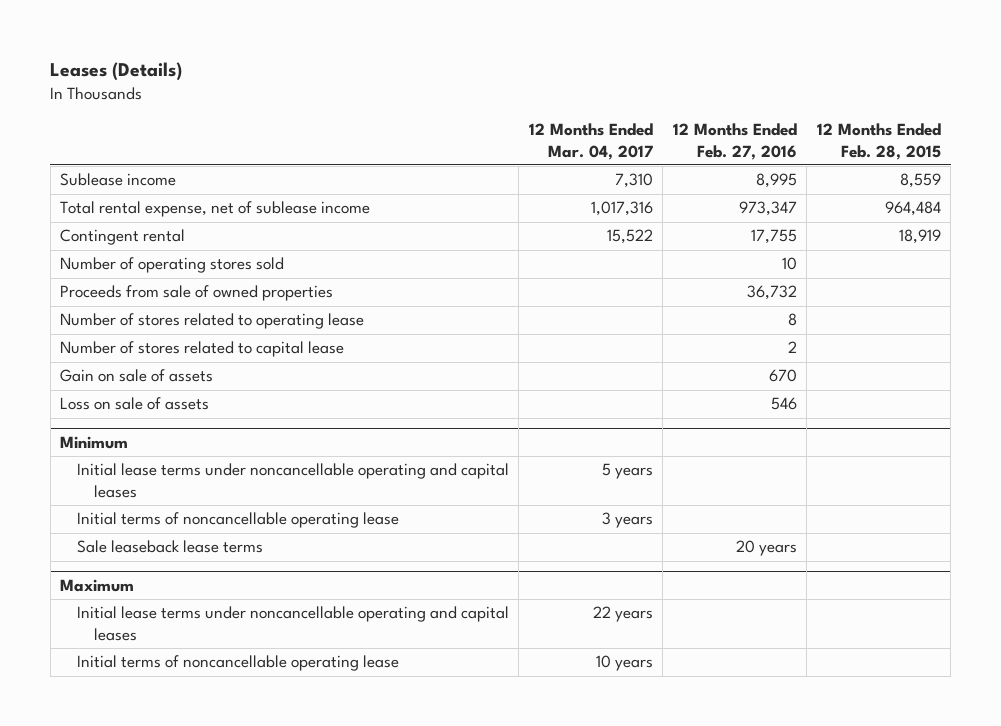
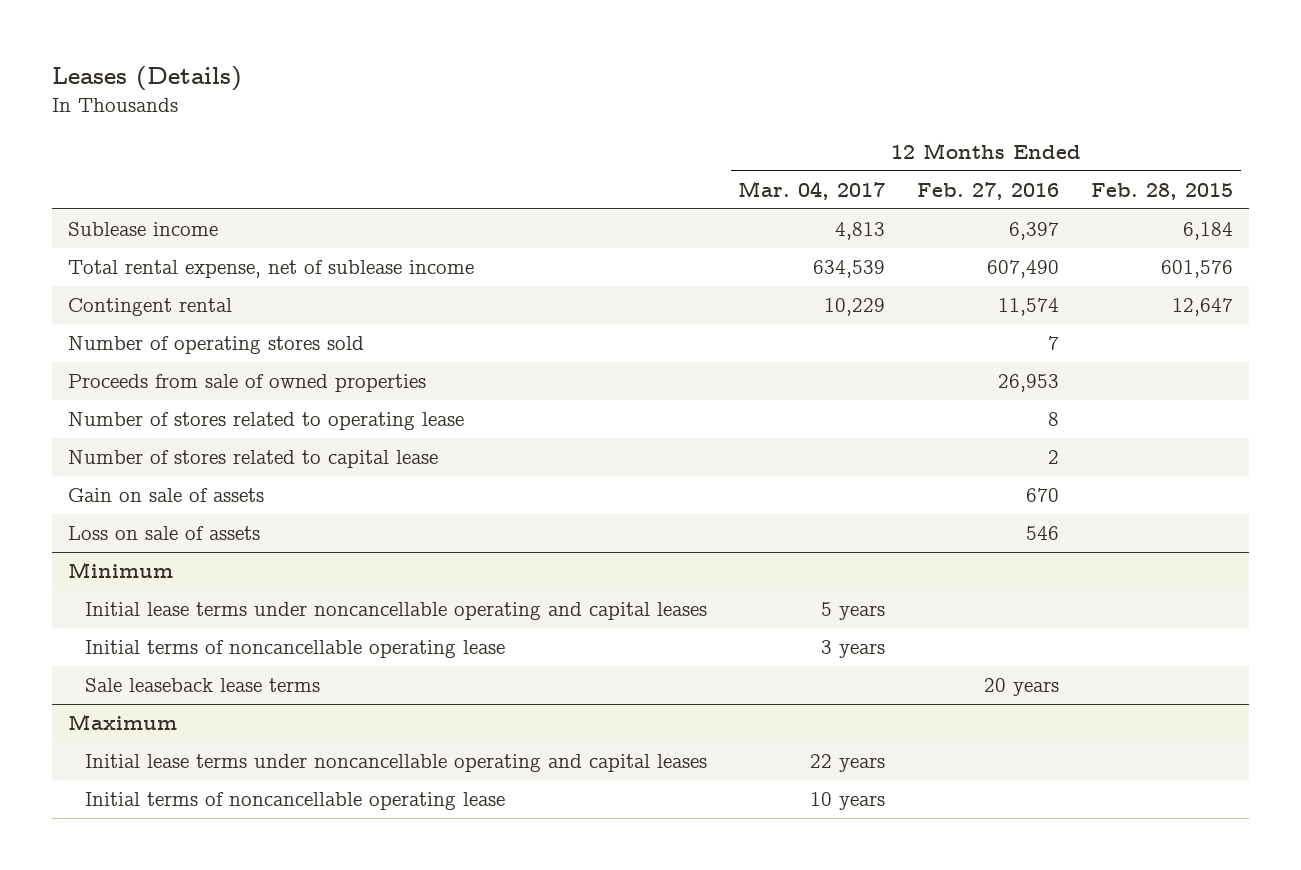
- Sublease income | 7,310 | 8,995 | 8,559
- Total rental expense, net of sublease income | 1,017,316 | 973,347 | 964,484
- Contingent rental | 15,522 | 17,755 | 18,919
- Number of operating stores sold | | 10 |
- Proceeds from sale of owned properties | | 36,732 |
+ Sublease income | 4,813 | 6,397 | 6,184
+ Total rental expense, net of sublease income | 634,539 | 607,490 | 601,576
+ Contingent rental | 10,229 | 11,574 | 12,647
+ Number of operating stores sold | | 7 |
+ Proceeds from sale of owned properties | | 26,953 |

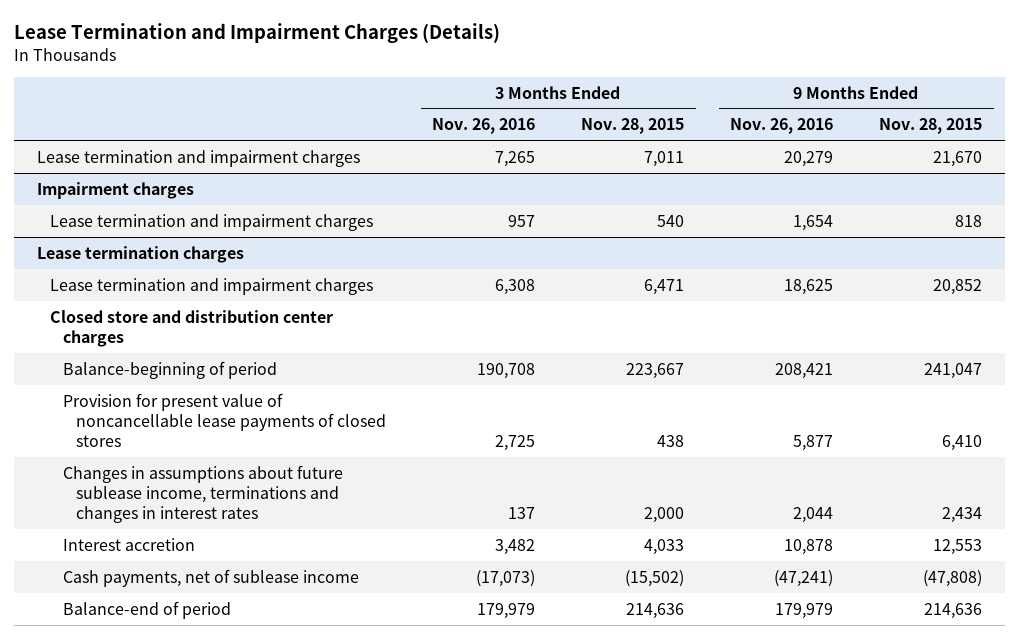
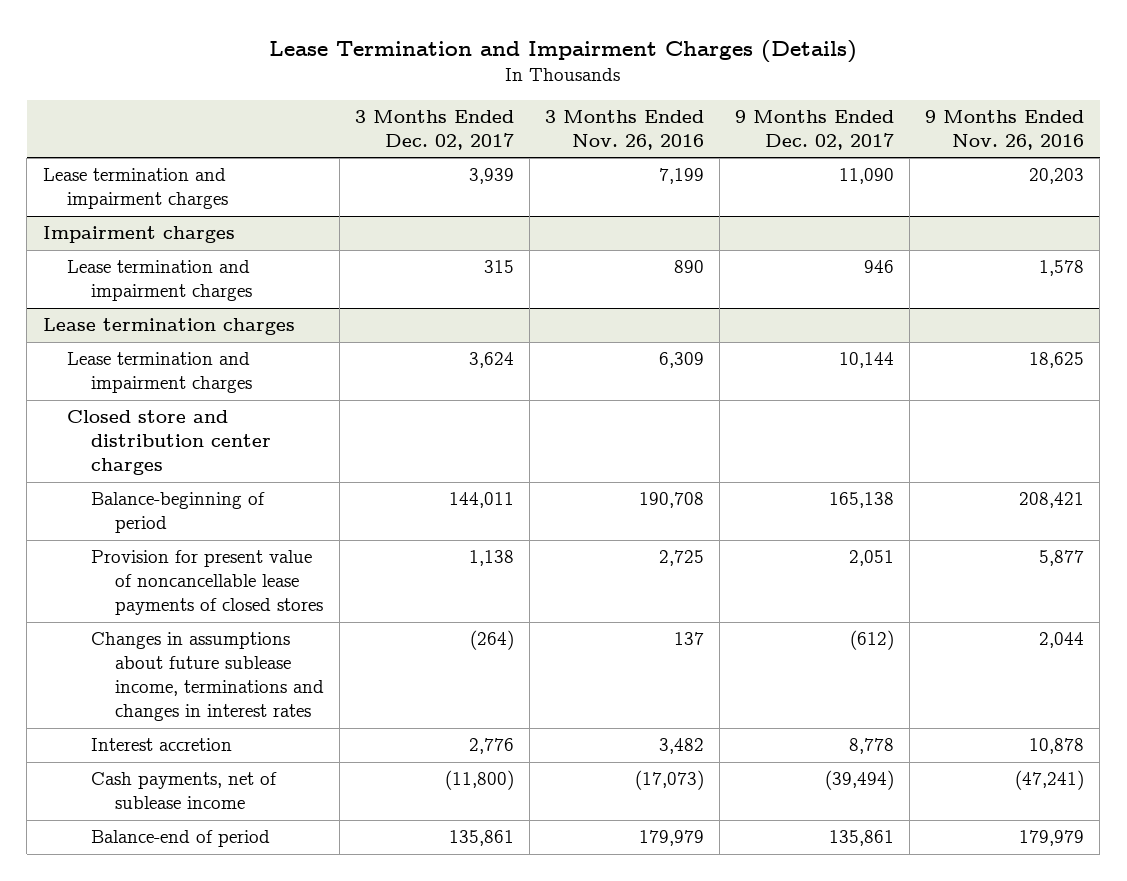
- | 3 Months Ended Nov. 26, 2016 | 3 Months Ended Nov. 28, 2015 | 9 Months Ended Nov. 26, 2016 | 9 Months Ended Nov. 28, 2015
+ | 3 Months Ended Dec. 02, 2017 | 3 Months Ended Nov. 26, 2016 | 9 Months Ended Dec. 02, 2017 | 9 Months Ended Nov. 26, 2016
- Lease termination and impairment charges | 7,265 | 7,011 | 20,279 | 21,670
+ Lease termination and impairment charges | 3,939 | 7,199 | 11,090 | 20,203
@ Impairment charges
- Lease termination and impairment charges | 957 | 540 | 1,654 | 818
+ Lease termination and impairment charges | 315 | 890 | 946 | 1,578
@ Lease termination charges
- Lease termination and impairment charges | 6,308 | 6,471 | 18,625 | 20,852
+ Lease termination and impairment charges | 3,624 | 6,309 | 10,144 | 18,625

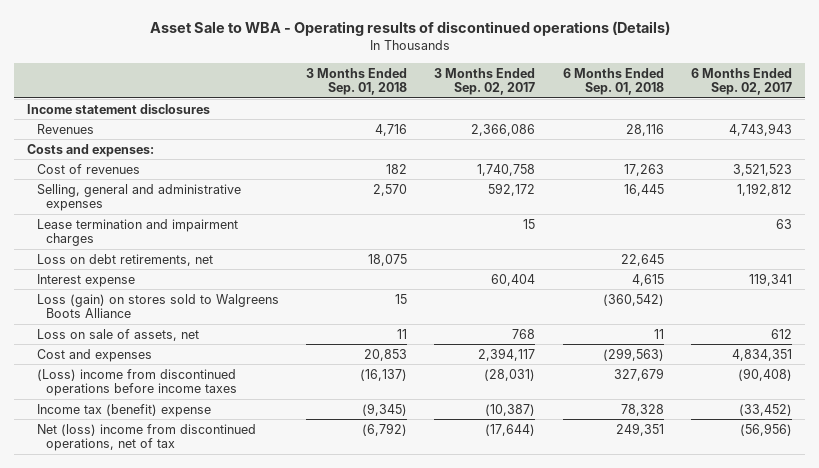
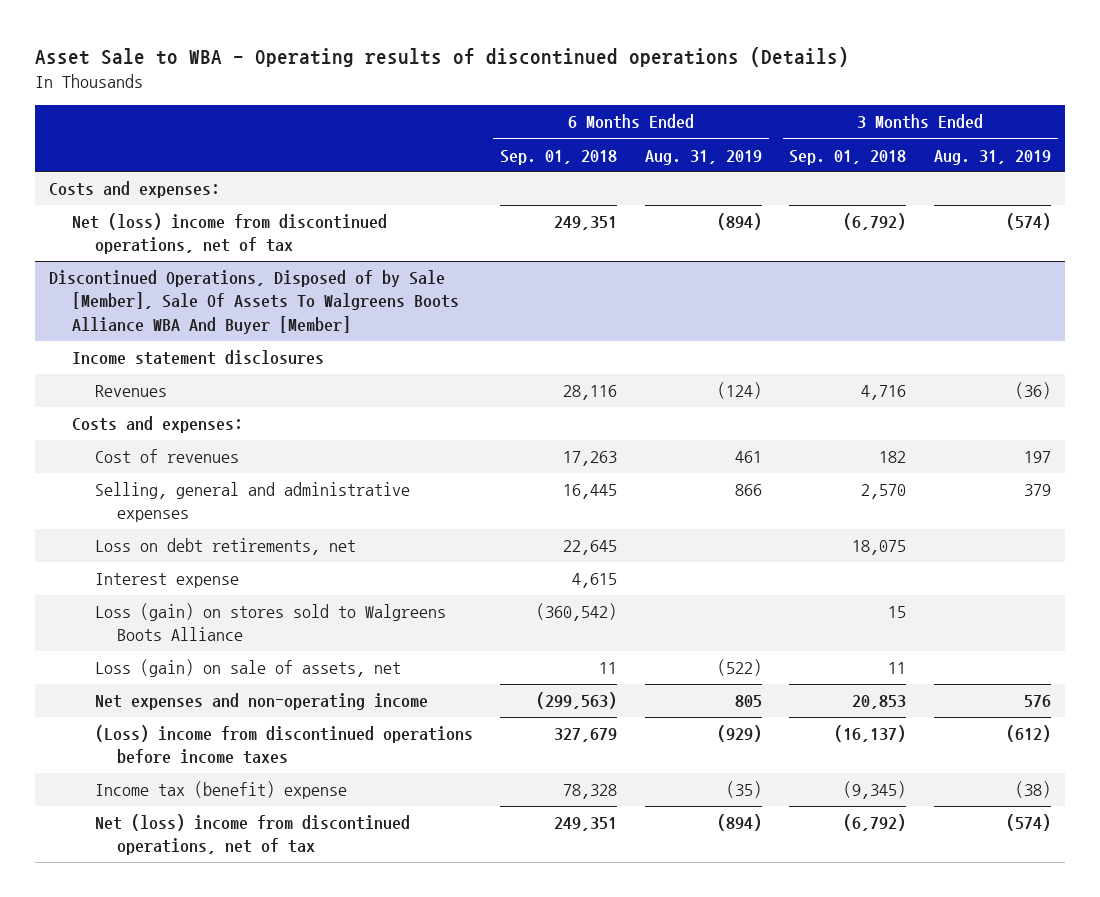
- | 3 Months Ended Sep. 01, 2018 | 3 Months Ended Sep. 02, 2017 | 6 Months Ended Sep. 01, 2018 | 6 Months Ended Sep. 02, 2017
+ | 6 Months Ended Sep. 01, 2018 | 6 Months Ended Aug. 31, 2019 | 3 Months Ended Sep. 01, 2018 | 3 Months Ended Aug. 31, 2019
+ Costs and expenses:
+ Net (loss) income from discontinued operations, net of tax | 249,351 | (894) | (6,792) | (574)
+ Discontinued Operations, Disposed of by Sale [Member], Sale Of Assets To Walgreens Boots Alliance WBA And Buyer [Member]
- Lease termination and impairment charges | | 15 | | 63
- Loss on sale of assets, net | 11 | 768 | 11 | 612
- Cost and expenses | 20,853 | 2,394,117 | (299,563) | 4,834,351
+ Loss (gain) on sale of assets, net | 11 | (522) | 11 |
+ Net expenses and non-operating income | (299,563) | 805 | 20,853 | 576

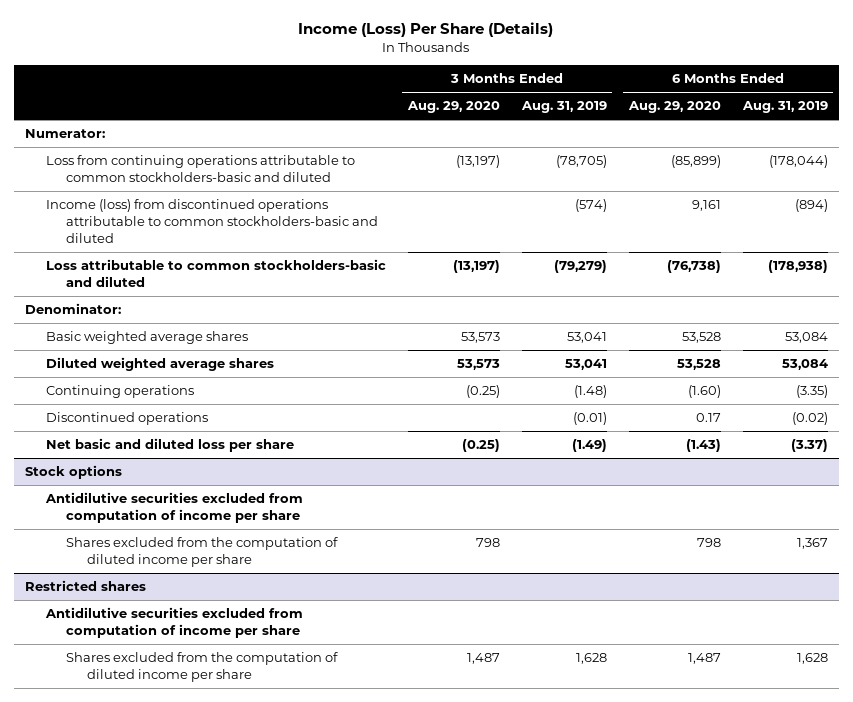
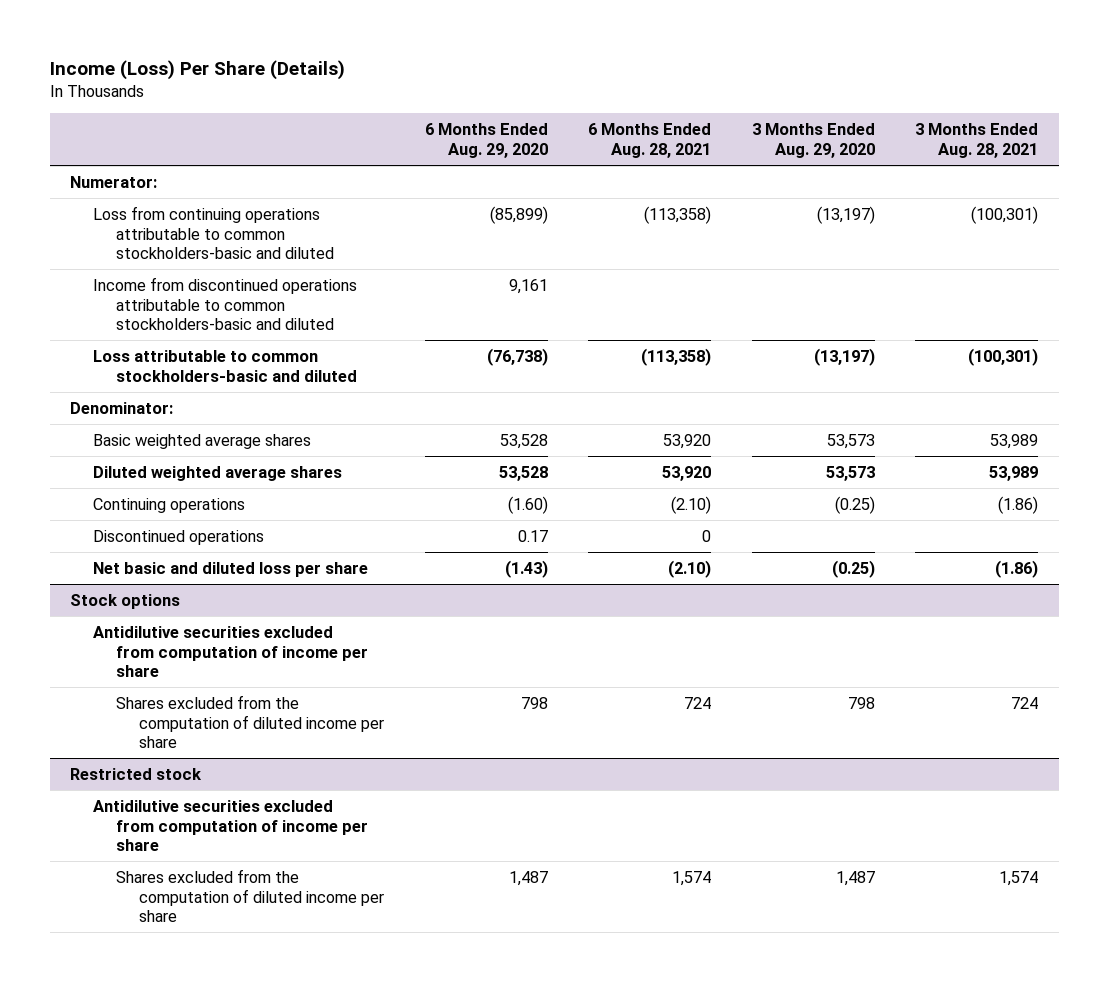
- | 3 Months Ended Aug. 29, 2020 | 3 Months Ended Aug. 31, 2019 | 6 Months Ended Aug. 29, 2020 | 6 Months Ended Aug. 31, 2019
+ | 6 Months Ended Aug. 29, 2020 | 6 Months Ended Aug. 28, 2021 | 3 Months Ended Aug. 29, 2020 | 3 Months Ended Aug. 28, 2021
- Income (loss) from discontinued operations attributable to common stockholders-basic and diluted | | (574) | 9,161 | (894)
+ Income from discontinued operations attributable to common stockholders-basic and diluted | 9,161 | | |
- Restricted shares
+ Restricted stock

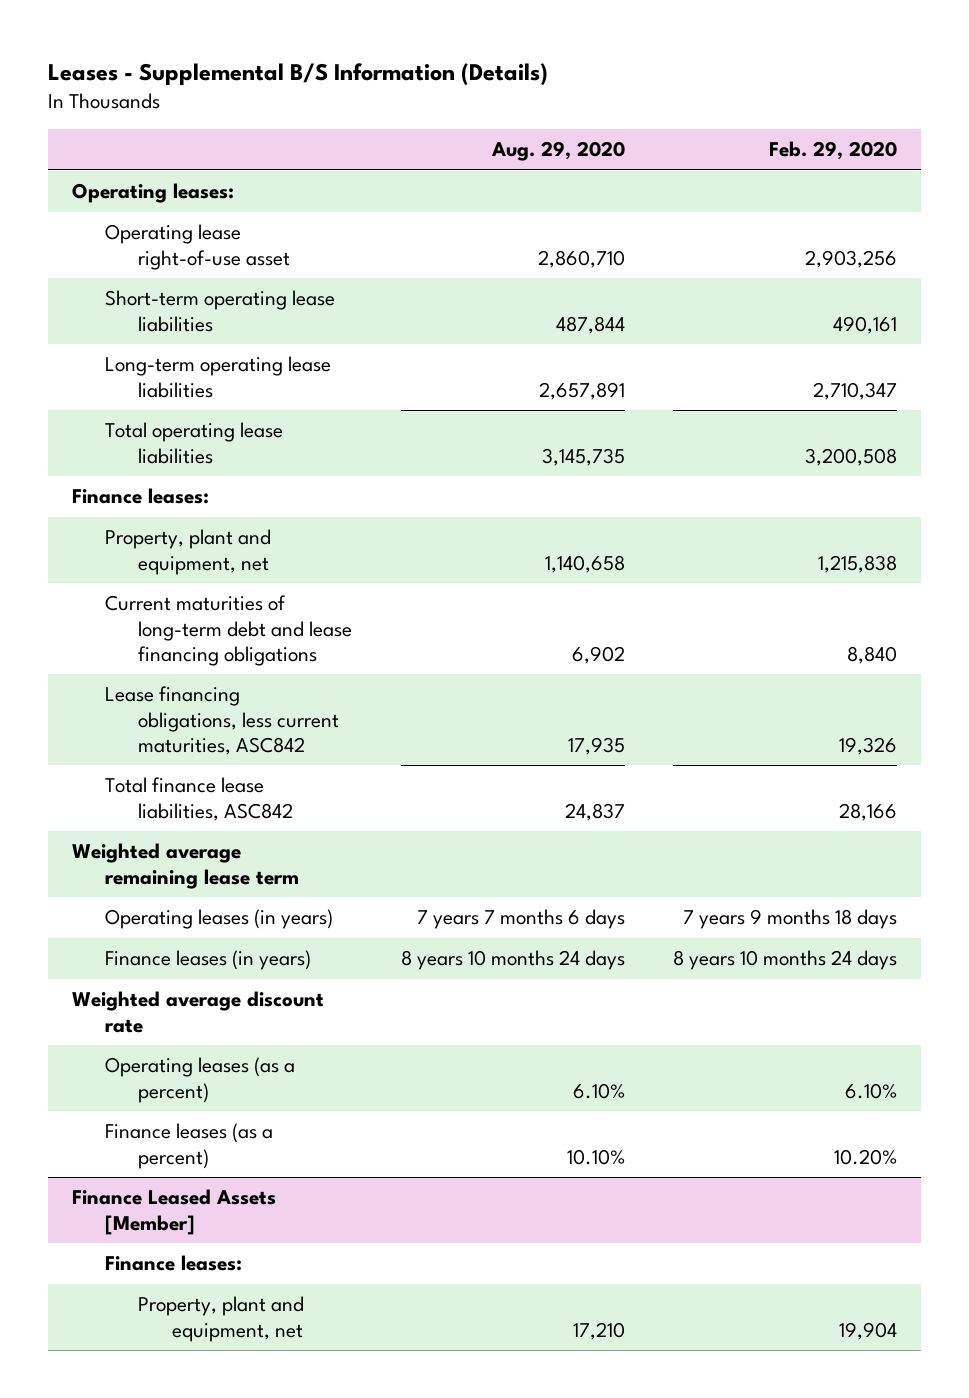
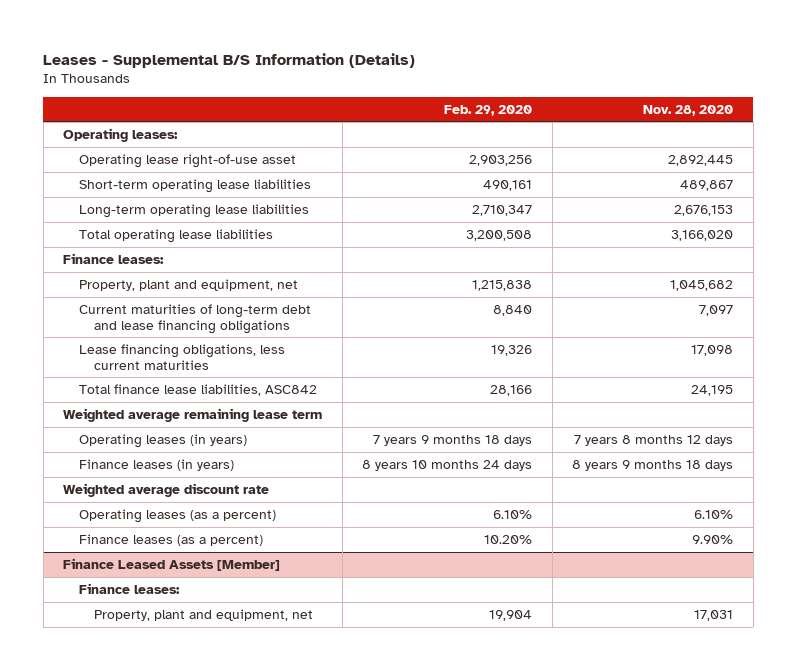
- | Aug. 29, 2020 | Feb. 29, 2020
+ | Feb. 29, 2020 | Nov. 28, 2020
- Lease financing obligations, less current maturities, ASC842 | 17,935 | 19,326
+ Lease financing obligations, less current maturities | 19,326 | 17,098

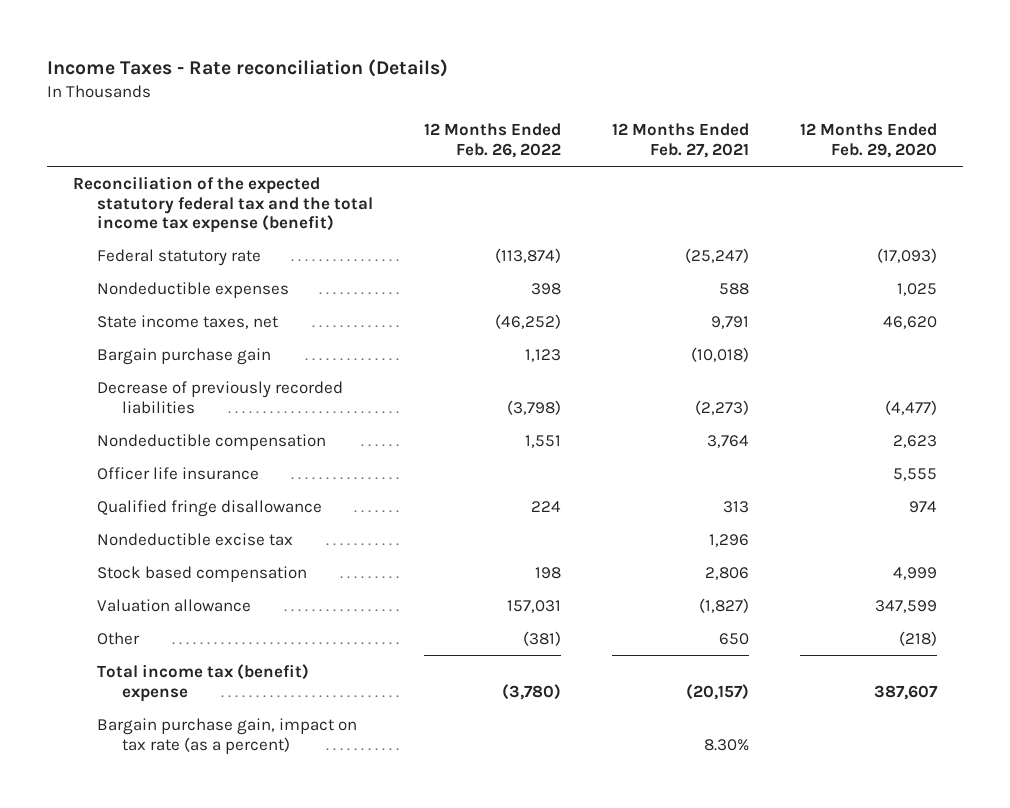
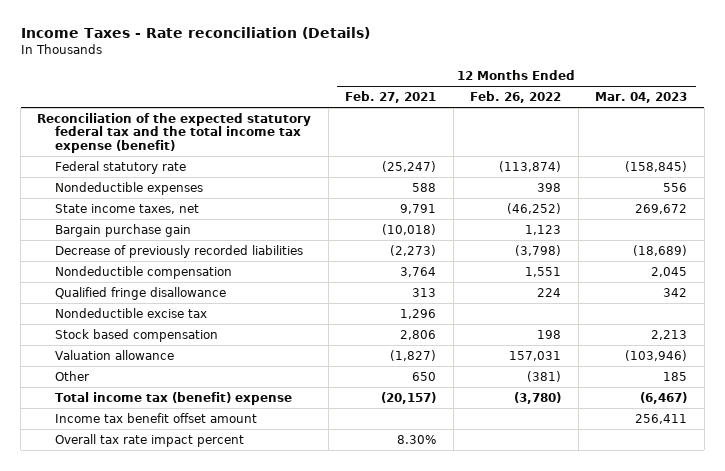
- | 12 Months Ended Feb. 26, 2022 | 12 Months Ended Feb. 27, 2021 | 12 Months Ended Feb. 29, 2020
+ | 12 Months Ended Feb. 27, 2021 | 12 Months Ended Feb. 26, 2022 | 12 Months Ended Mar. 04, 2023
- Officer life insurance | | | 5,555
- Bargain purchase gain, impact on tax rate (as a percent) | | 8.30% |
+ Income tax benefit offset amount | | | 256,411
+ Overall tax rate impact percent | 8.30% | |

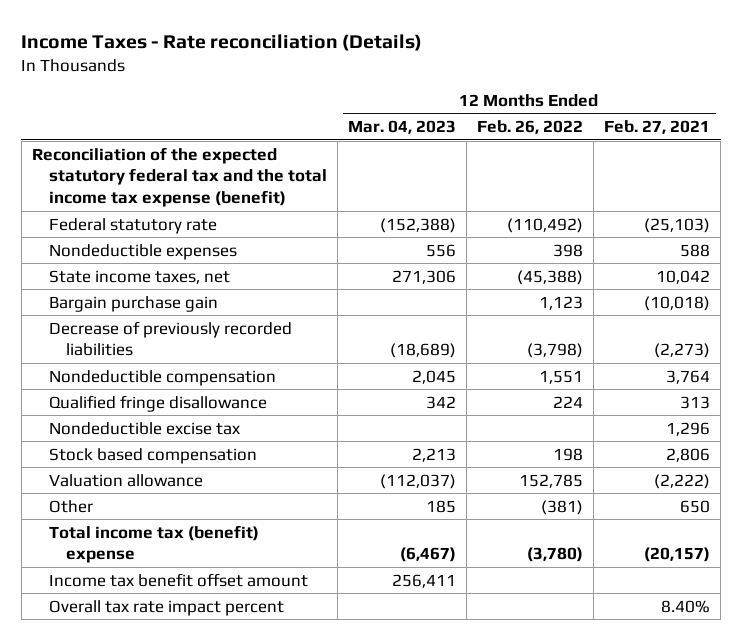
- | 12 Months Ended Feb. 27, 2021 | 12 Months Ended Feb. 26, 2022 | 12 Months Ended Mar. 04, 2023
+ | 12 Months Ended Mar. 04, 2023 | 12 Months Ended Feb. 26, 2022 | 12 Months Ended Feb. 27, 2021
- Federal statutory rate | (25,247) | (113,874) | (158,845)
+ Federal statutory rate | (152,388) | (110,492) | (25,103)
- State income taxes, net | 9,791 | (46,252) | 269,672
+ State income taxes, net | 271,306 | (45,388) | 10,042
- Valuation allowance | (1,827) | 157,031 | (103,946)
+ Valuation allowance | (112,037) | 152,785 | (2,222)
- Overall tax rate impact percent | 8.30% | |
+ Overall tax rate impact percent | | | 8.40%

